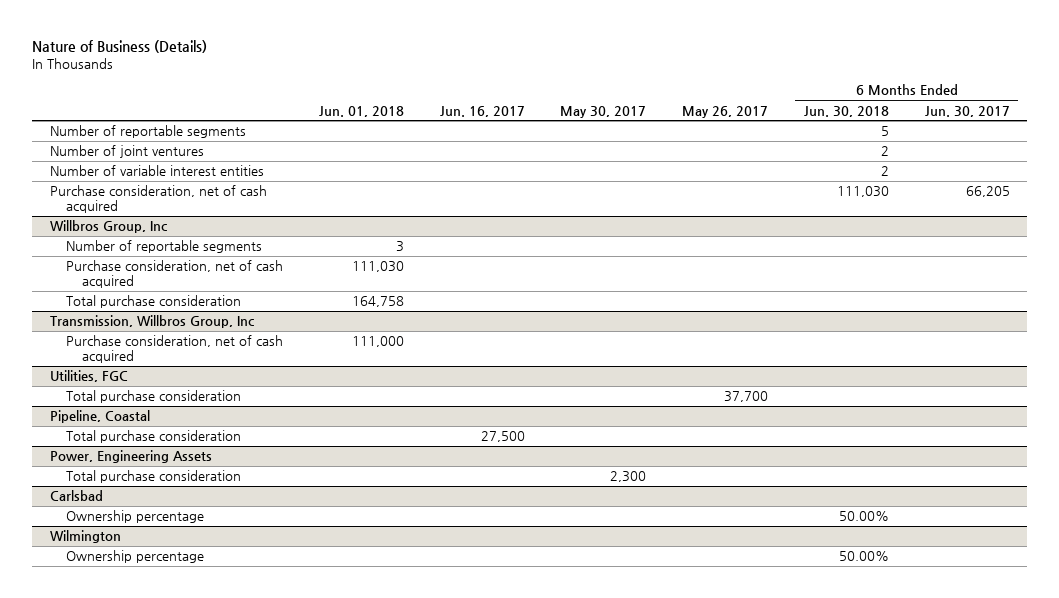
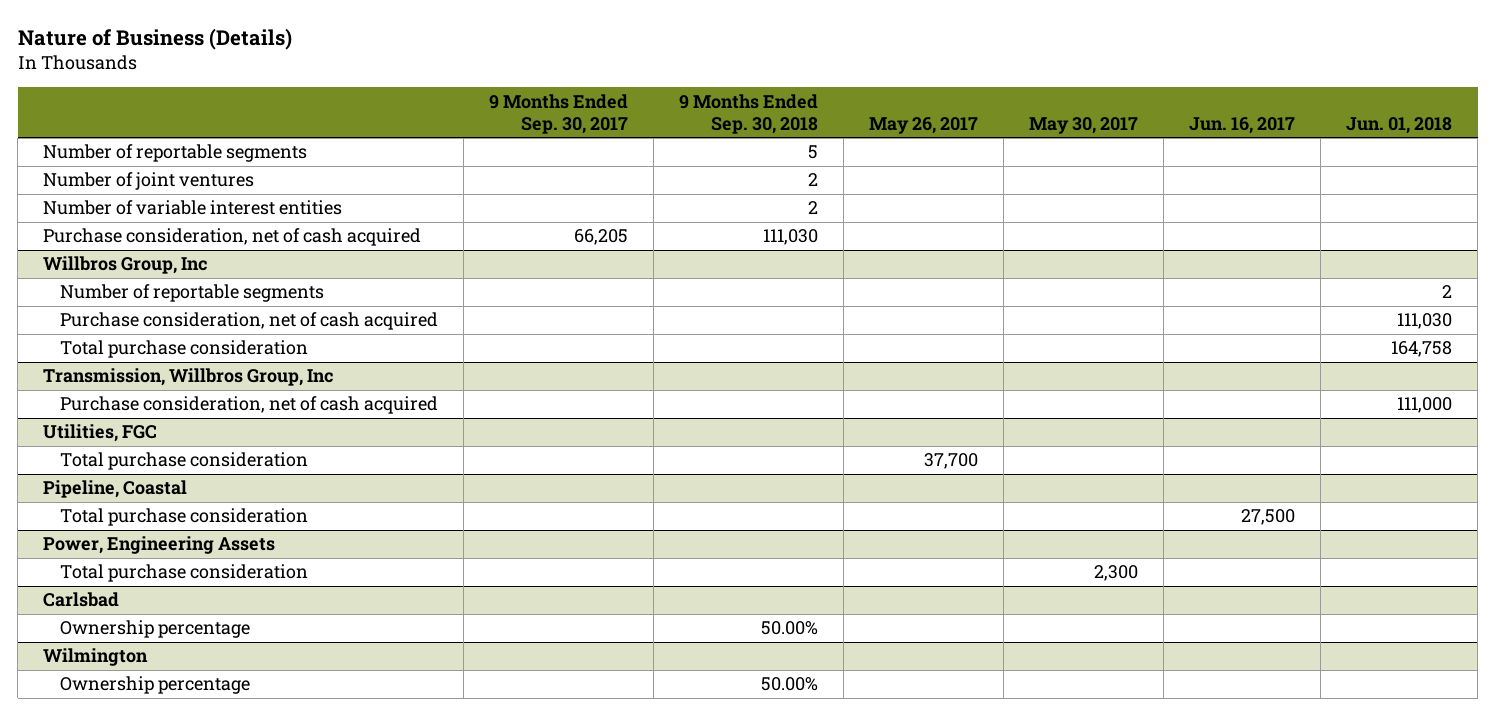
- | Jun. 01, 2018 | Jun. 16, 2017 | May 30, 2017 | May 26, 2017 | 6 Months Ended Jun. 30, 2018 | 6 Months Ended Jun. 30, 2017
+ | 9 Months Ended Sep. 30, 2017 | 9 Months Ended Sep. 30, 2018 | May 26, 2017 | May 30, 2017 | Jun. 16, 2017 | Jun. 01, 2018
@ Willbros Group, Inc
- Number of reportable segments | 3 | | | | |
+ Number of reportable segments | | | | | | 2

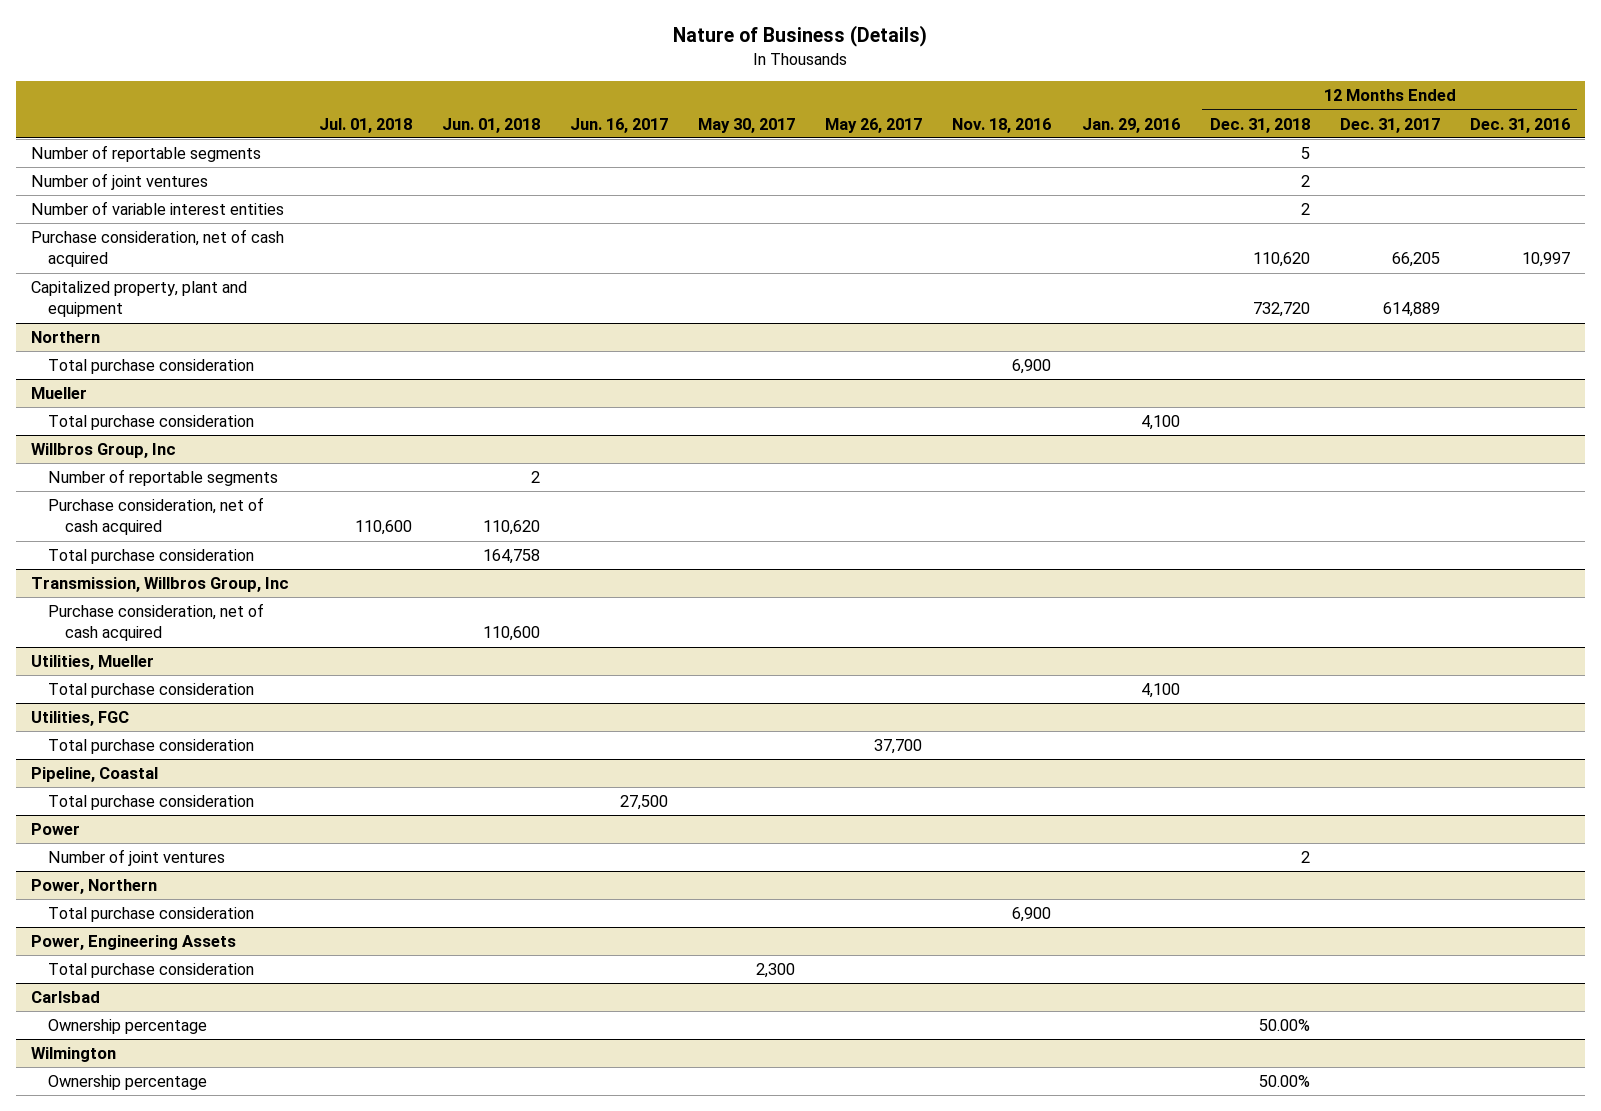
- | 9 Months Ended Sep. 30, 2017 | 9 Months Ended Sep. 30, 2018 | May 26, 2017 | May 30, 2017 | Jun. 16, 2017 | Jun. 01, 2018
+ | Jul. 01, 2018 | Jun. 01, 2018 | Jun. 16, 2017 | May 30, 2017 | May 26, 2017 | Nov. 18, 2016 | Jan. 29, 2016 | 12 Months Ended Dec. 31, 2018 | 12 Months Ended Dec. 31, 2017 | 12 Months Ended Dec. 31, 2016
+ Capitalized property, plant and equipment | | | | | | | | 732,720 | 614,889 |
+ Northern
+ Total purchase consideration | | | | | | 6,900 | | | |
+ Mueller
+ Total purchase consideration | | | | | | | 4,100 | | |
@ Willbros Group, Inc
- Purchase consideration, net of cash acquired | | | | | | 111,030
+ Purchase consideration, net of cash acquired | 110,600 | 110,620 | | | | | | | |
@ Transmission, Willbros Group, Inc
- Purchase consideration, net of cash acquired | | | | | | 111,000
+ Purchase consideration, net of cash acquired | | 110,600 | | | | | | | |
+ Utilities, Mueller
+ Total purchase consideration | | | | | | | 4,100 | | |
+ Power
+ Number of joint ventures | | | | | | | | 2 | |
+ Power, Northern
+ Total purchase consideration | | | | | | 6,900 | | | |

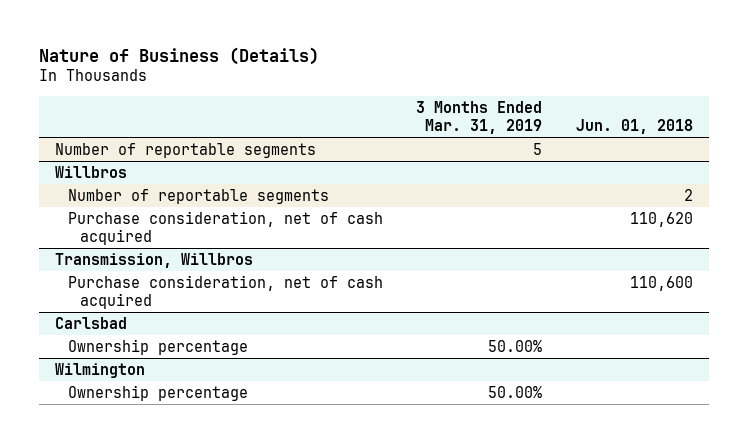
- | Jul. 01, 2018 | Jun. 01, 2018 | Jun. 16, 2017 | May 30, 2017 | May 26, 2017 | Nov. 18, 2016 | Jan. 29, 2016 | 12 Months Ended Dec. 31, 2018 | 12 Months Ended Dec. 31, 2017 | 12 Months Ended Dec. 31, 2016
+ | 3 Months Ended Mar. 31, 2019 | Jun. 01, 2018
- Number of joint ventures | | | | | | | | 2 | |
- Number of variable interest entities | | | | | | | | 2 | |
- Purchase consideration, net of cash acquired | | | | | | | | 110,620 | 66,205 | 10,997
- Capitalized property, plant and equipment | | | | | | | | 732,720 | 614,889 |
- Northern
- Total purchase consideration | | | | | | 6,900 | | | |
- Mueller
- Total purchase consideration | | | | | | | 4,100 | | |
- Willbros Group, Inc
+ Willbros
- Total purchase consideration | | 164,758 | | | | | | | |
- Transmission, Willbros Group, Inc
+ Transmission, Willbros
- Utilities, Mueller
- Total purchase consideration | | | | | | | 4,100 | | |
- Utilities, FGC
- Total purchase consideration | | | | | 37,700 | | | | |
- Pipeline, Coastal
- Total purchase consideration | | | 27,500 | | | | | | |
- Power
- Number of joint ventures | | | | | | | | 2 | |
- Power, Northern
- Total purchase consideration | | | | | | 6,900 | | | |
- Power, Engineering Assets
- Total purchase consideration | | | | 2,300 | | | | | |

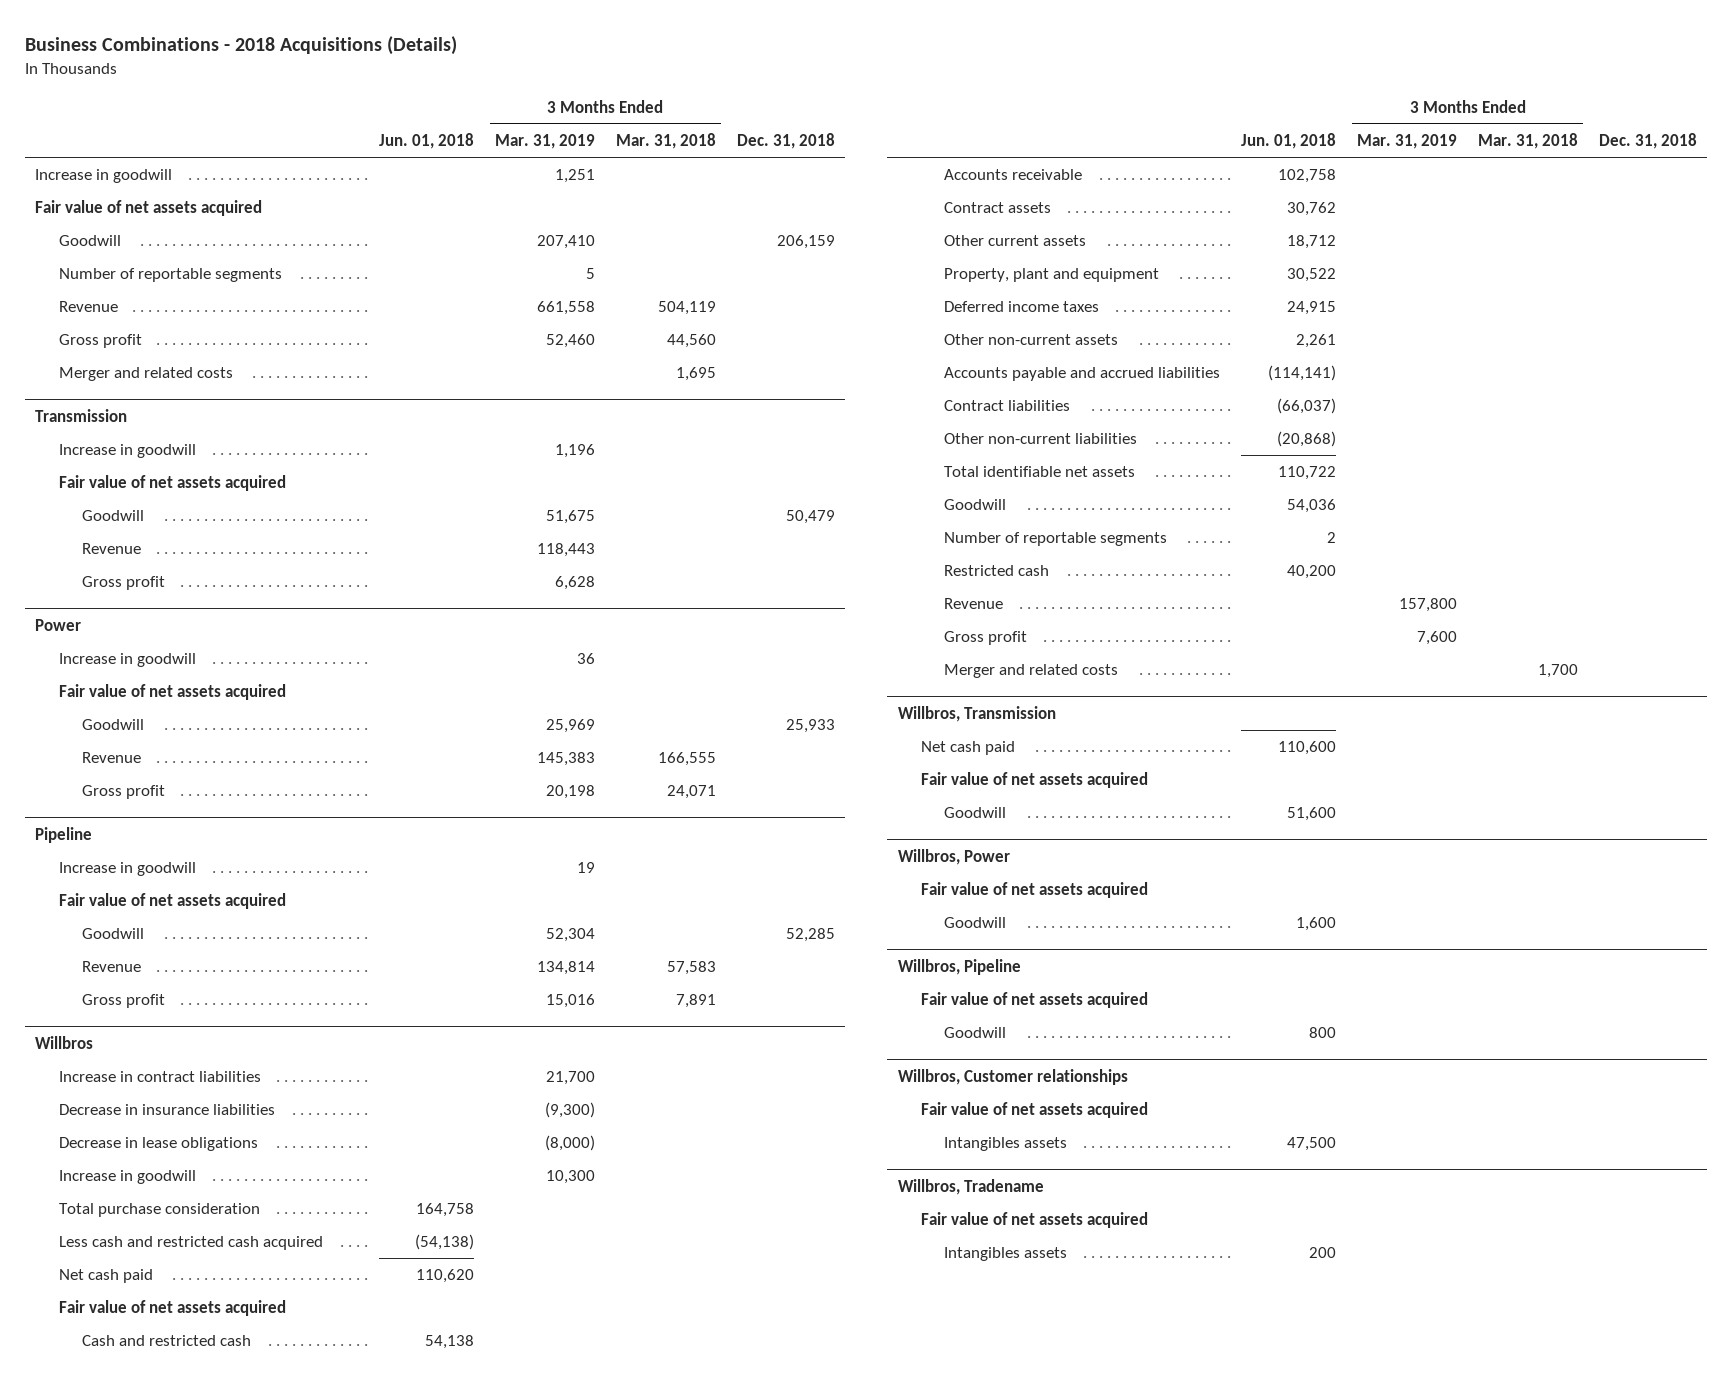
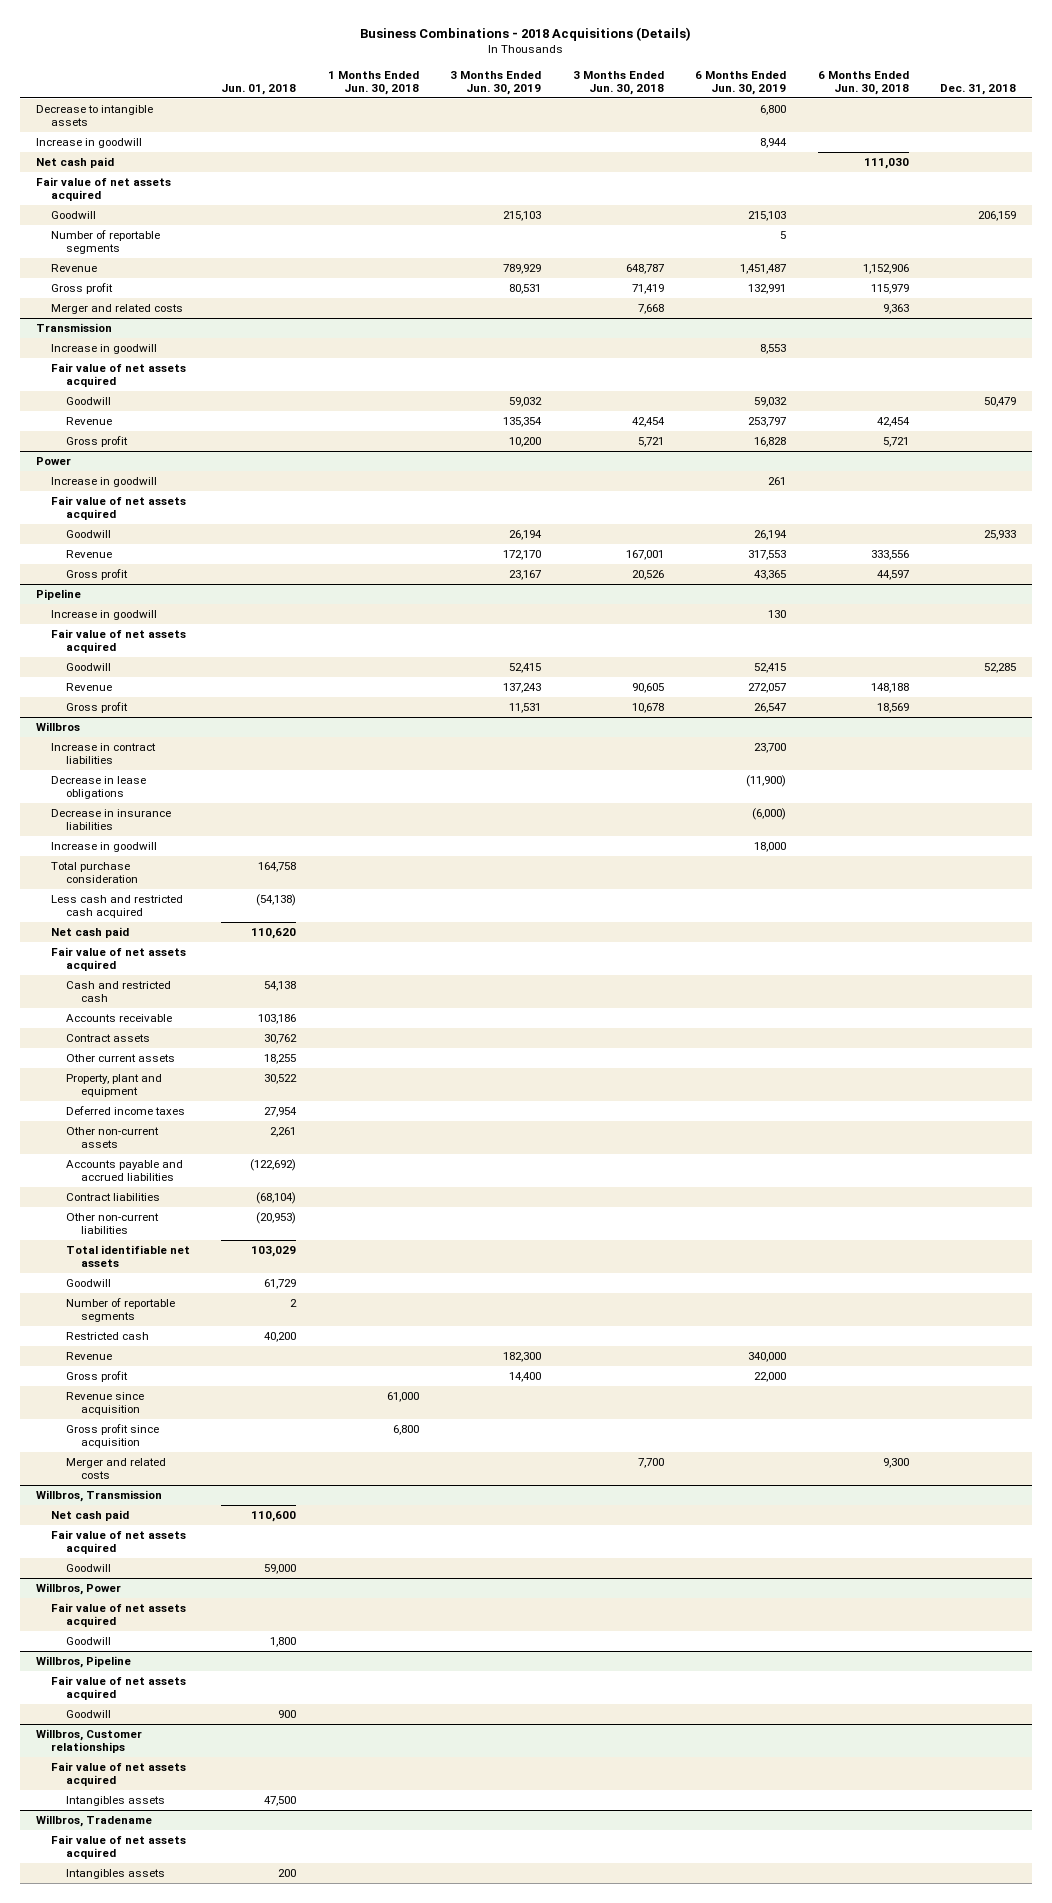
- | Jun. 01, 2018 | 3 Months Ended Mar. 31, 2019 | 3 Months Ended Mar. 31, 2018 | Dec. 31, 2018
+ | Jun. 01, 2018 | 1 Months Ended Jun. 30, 2018 | 3 Months Ended Jun. 30, 2019 | 3 Months Ended Jun. 30, 2018 | 6 Months Ended Jun. 30, 2019 | 6 Months Ended Jun. 30, 2018 | Dec. 31, 2018
+ Decrease to intangible assets | | | | | 6,800 | |
+ Net cash paid | | | | | | 111,030 |
@ Willbros
moved down: Decrease in insurance liabilities | | | | | (6,000) | |
- Accounts receivable | 102,758 | | |
+ Accounts receivable | 103,186 | | | | | |
- Other current assets | 18,712 | | |
+ Other current assets | 18,255 | | | | | |
- Deferred income taxes | 24,915 | | |
+ Deferred income taxes | 27,954 | | | | | |
- Accounts payable and accrued liabilities | (114,141) | | |
- Contract liabilities | (66,037) | | |
- Other non-current liabilities | (20,868) | | |
- Total identifiable net assets | 110,722 | | |
- Goodwill | 54,036 | | |
+ Accounts payable and accrued liabilities | (122,692) | | | | | |
+ Contract liabilities | (68,104) | | | | | |
+ Other non-current liabilities | (20,953) | | | | | |
+ Total identifiable net assets | 103,029 | | | | | |
+ Goodwill | 61,729 | | | | | |
+ Revenue since acquisition | | 61,000 | | | | |
+ Gross profit since acquisition | | 6,800 | | | | |
@ Willbros, Transmission
- Goodwill | 51,600 | | |
+ Goodwill | 59,000 | | | | | |
@ Willbros, Power
- Goodwill | 1,600 | | |
+ Goodwill | 1,800 | | | | | |
@ Willbros, Pipeline
- Goodwill | 800 | | |
+ Goodwill | 900 | | | | | |

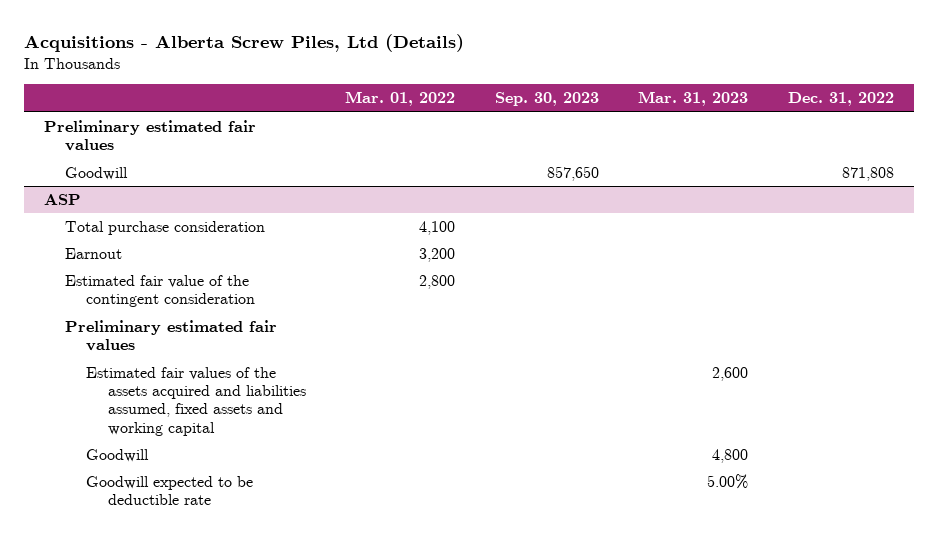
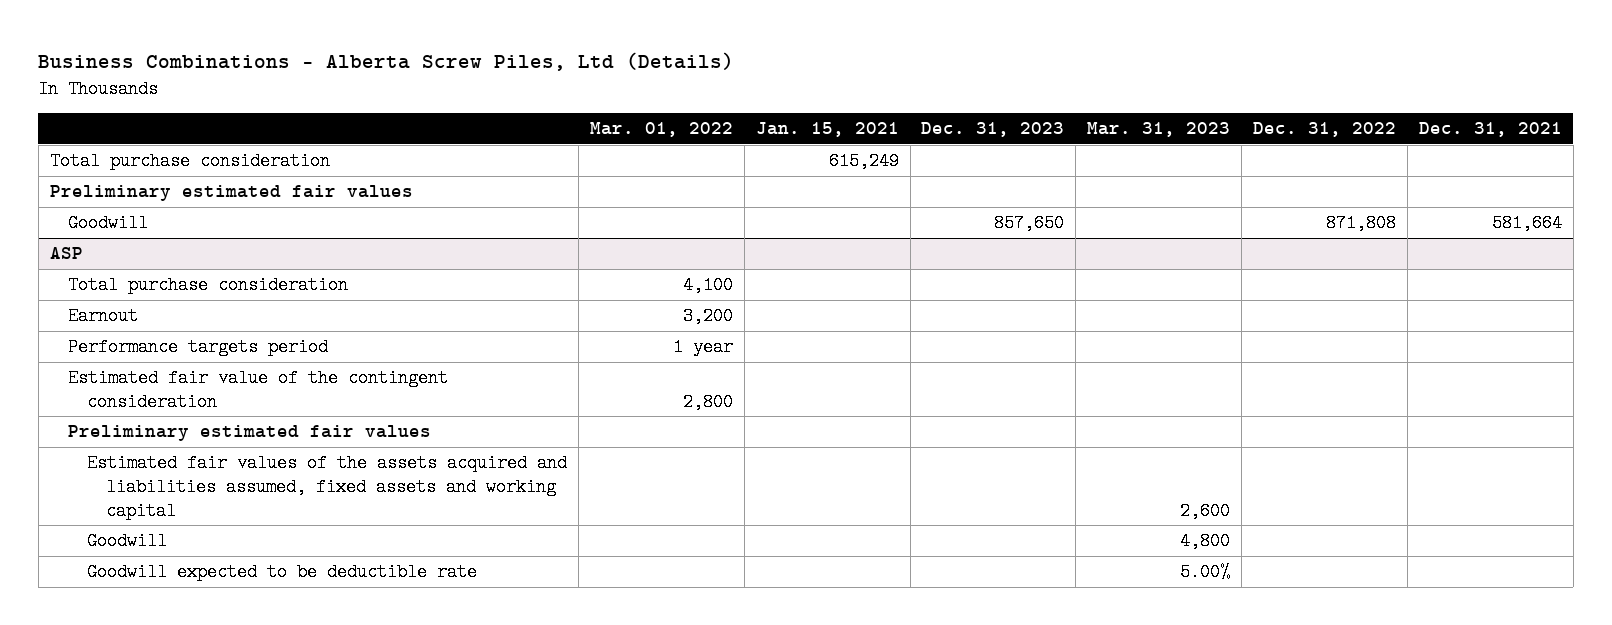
- Acquisitions - Alberta Screw Piles, Ltd (Details)
+ Business Combinations - Alberta Screw Piles, Ltd (Details)
- | Mar. 01, 2022 | Sep. 30, 2023 | Mar. 31, 2023 | Dec. 31, 2022
+ | Mar. 01, 2022 | Jan. 15, 2021 | Dec. 31, 2023 | Mar. 31, 2023 | Dec. 31, 2022 | Dec. 31, 2021
+ Total purchase consideration | | 615,249 | | | |
@ ASP
+ Performance targets period | 1 year | | | | |

